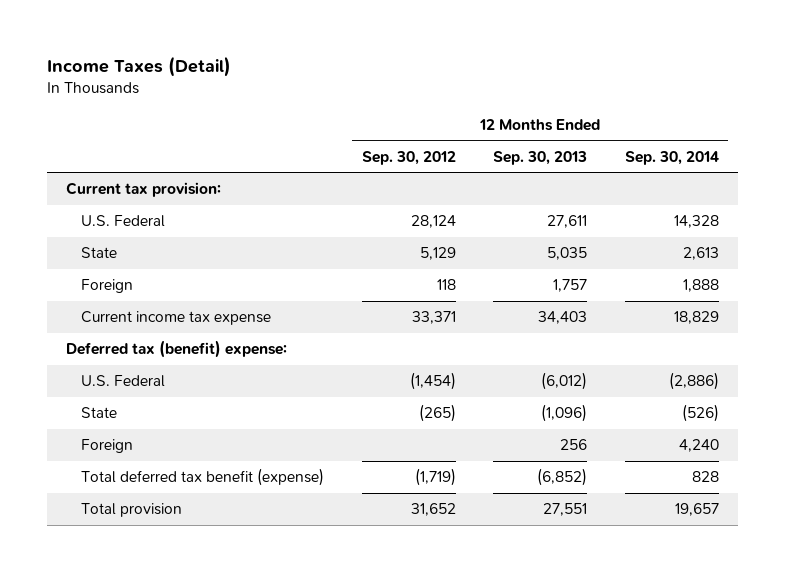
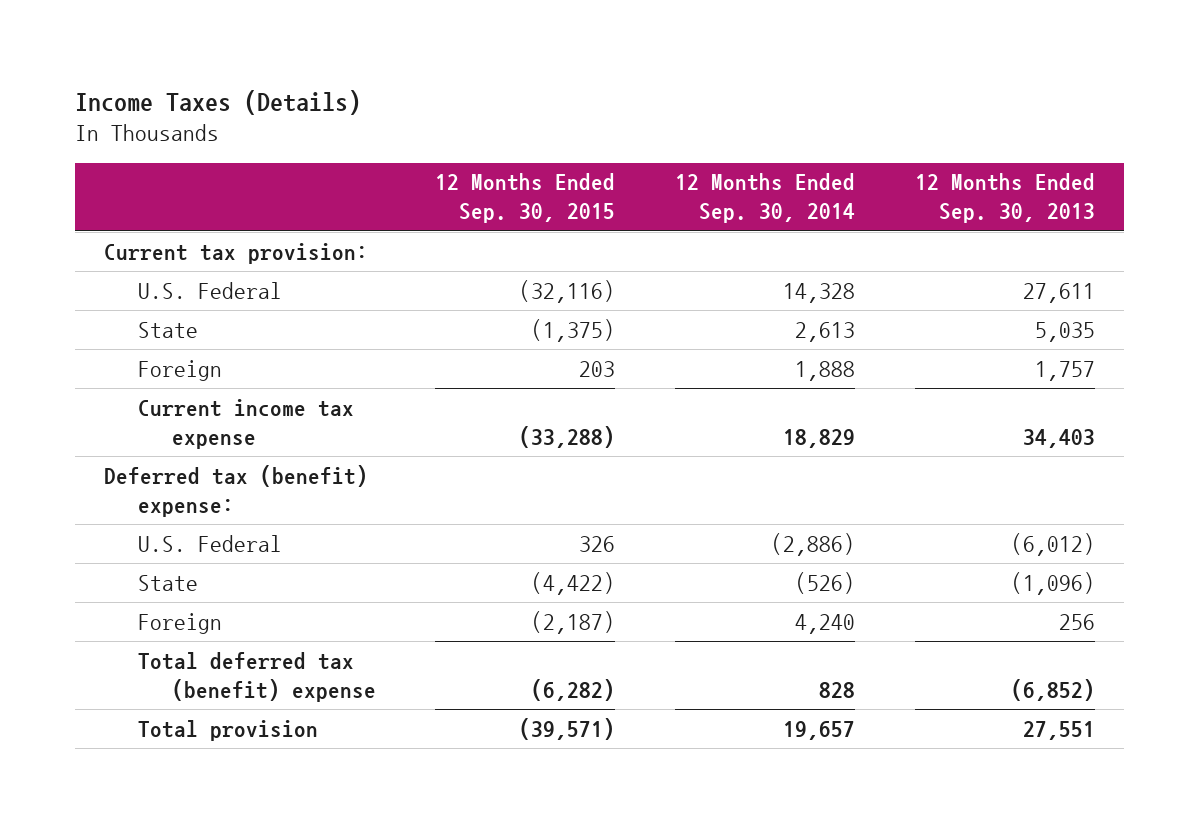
- Income Taxes (Detail)
+ Income Taxes (Details)
- | 12 Months Ended Sep. 30, 2012 | 12 Months Ended Sep. 30, 2013 | 12 Months Ended Sep. 30, 2014
+ | 12 Months Ended Sep. 30, 2015 | 12 Months Ended Sep. 30, 2014 | 12 Months Ended Sep. 30, 2013
- Total deferred tax benefit (expense) | (1,719) | (6,852) | 828
+ Total deferred tax (benefit) expense | (6,282) | 828 | (6,852)

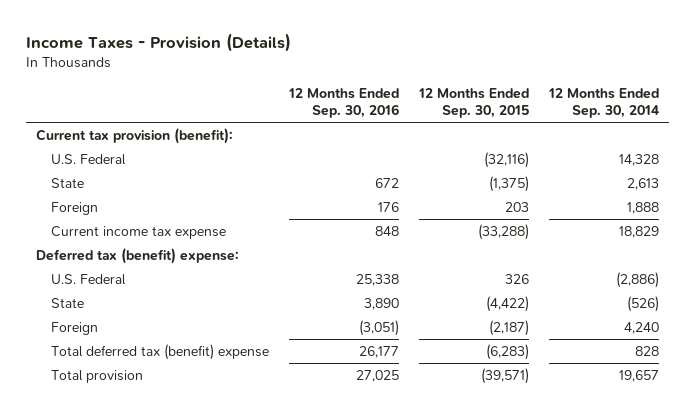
- Income Taxes (Details)
+ Income Taxes - Provision (Details)
- | 12 Months Ended Sep. 30, 2015 | 12 Months Ended Sep. 30, 2014 | 12 Months Ended Sep. 30, 2013
+ | 12 Months Ended Sep. 30, 2016 | 12 Months Ended Sep. 30, 2015 | 12 Months Ended Sep. 30, 2014
- Current tax provision:
+ Current tax provision (benefit):
- Total deferred tax (benefit) expense | (6,282) | 828 | (6,852)
+ Total deferred tax (benefit) expense | 26,177 | (6,283) | 828

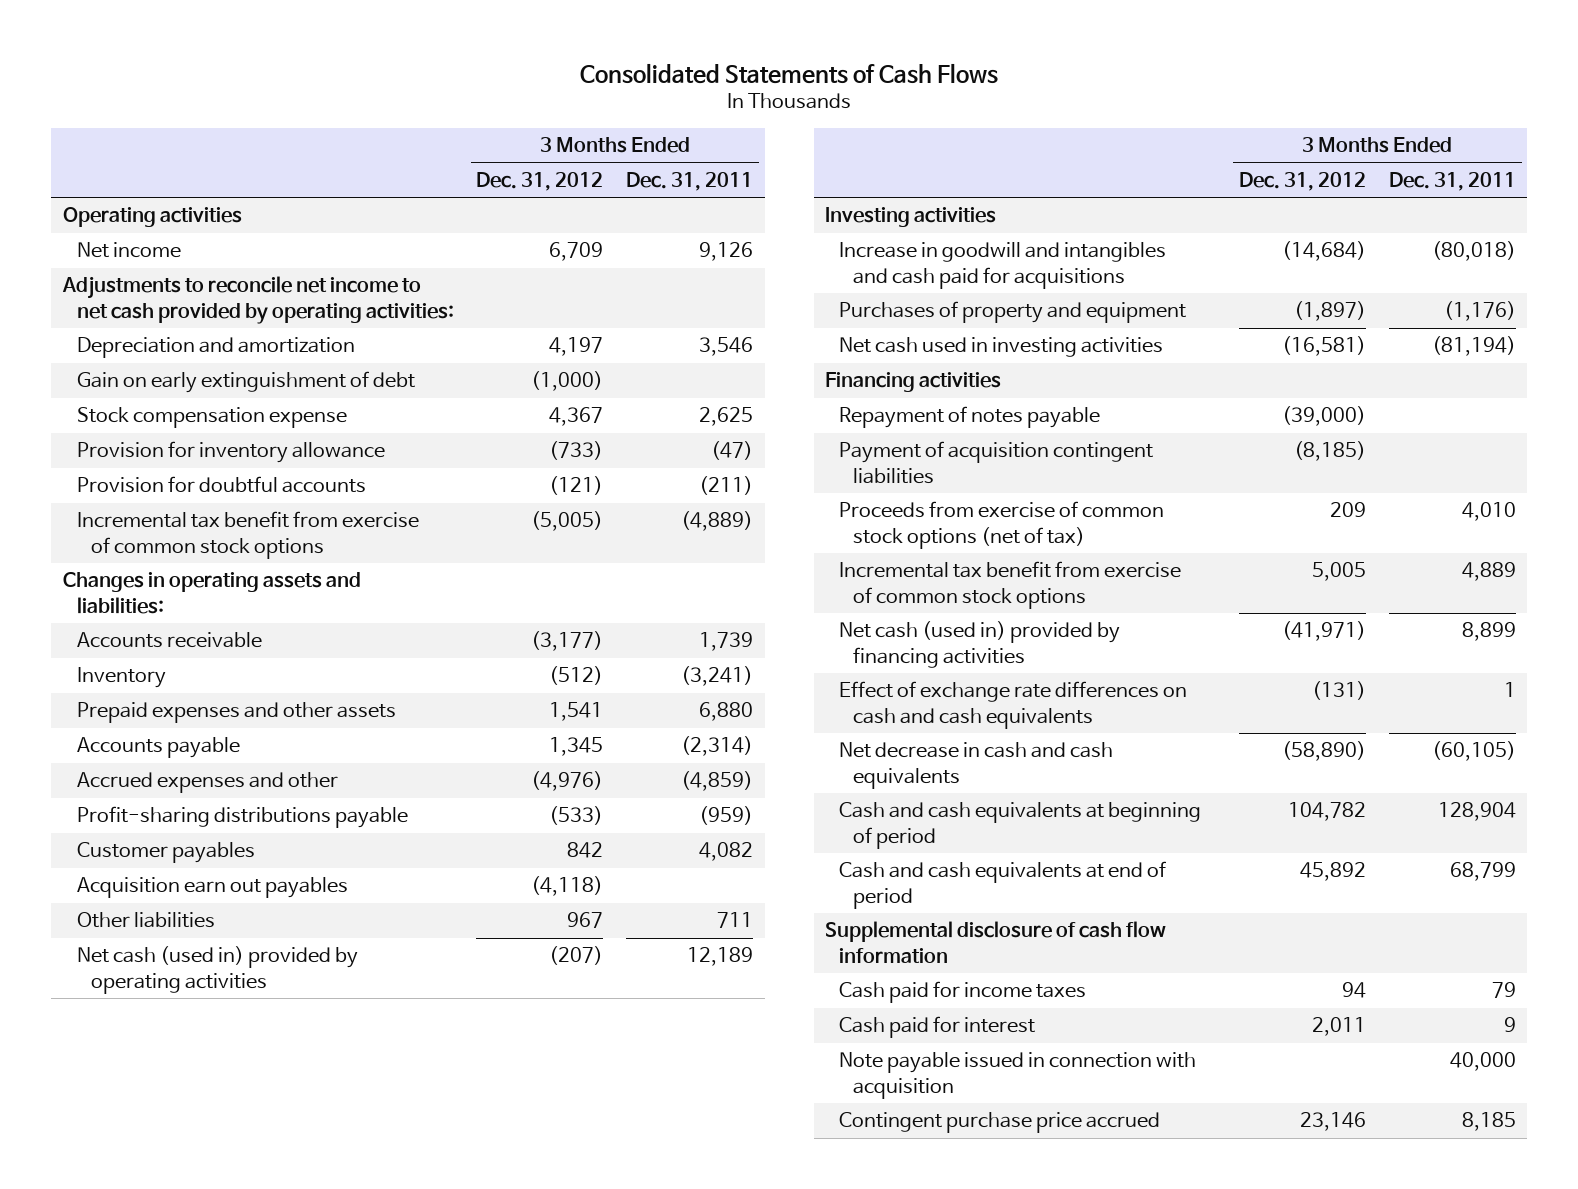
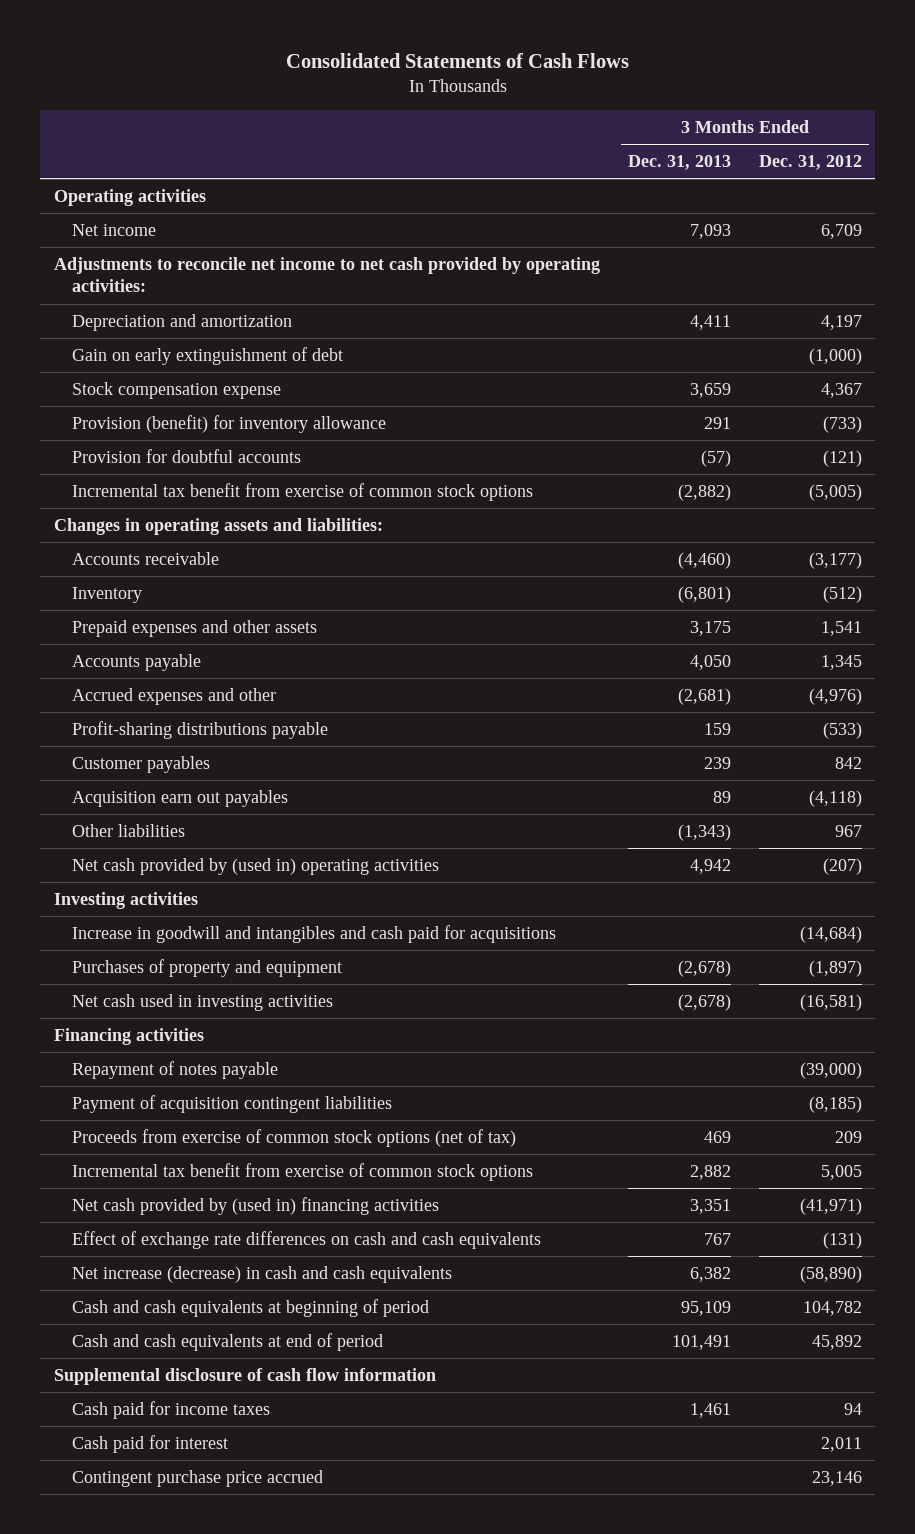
- | 3 Months Ended Dec. 31, 2012 | 3 Months Ended Dec. 31, 2011
+ | 3 Months Ended Dec. 31, 2013 | 3 Months Ended Dec. 31, 2012
- Provision for inventory allowance | (733) | (47)
+ Provision (benefit) for inventory allowance | 291 | (733)
- Net cash (used in) provided by operating activities | (207) | 12,189
+ Net cash provided by (used in) operating activities | 4,942 | (207)
- Net cash (used in) provided by financing activities | (41,971) | 8,899
+ Net cash provided by (used in) financing activities | 3,351 | (41,971)
- Net decrease in cash and cash equivalents | (58,890) | (60,105)
+ Net increase (decrease) in cash and cash equivalents | 6,382 | (58,890)
- Note payable issued in connection with acquisition | | 40,000

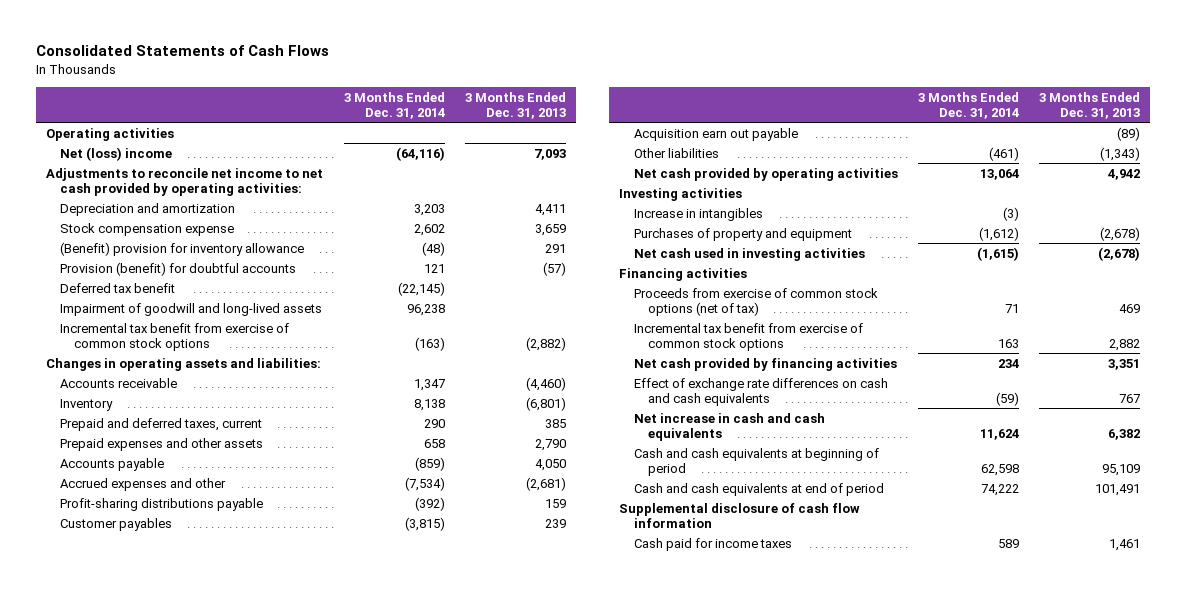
- | 3 Months Ended Dec. 31, 2013 | 3 Months Ended Dec. 31, 2012
+ | 3 Months Ended Dec. 31, 2014 | 3 Months Ended Dec. 31, 2013
- Net income | 7,093 | 6,709
+ Net (loss) income | (64,116) | 7,093
- Gain on early extinguishment of debt | | (1,000)
- Provision (benefit) for inventory allowance | 291 | (733)
- Provision for doubtful accounts | (57) | (121)
+ (Benefit) provision for inventory allowance | (48) | 291
+ Provision (benefit) for doubtful accounts | 121 | (57)
+ Deferred tax benefit | (22,145) |
+ Impairment of goodwill and long-lived assets | 96,238 |
- Prepaid expenses and other assets | 3,175 | 1,541
+ Prepaid and deferred taxes, current | 290 | 385
+ Prepaid expenses and other assets | 658 | 2,790
- Acquisition earn out payables | 89 | (4,118)
+ Acquisition earn out payable | | (89)
- Net cash provided by (used in) operating activities | 4,942 | (207)
+ Net cash provided by operating activities | 13,064 | 4,942
- Increase in goodwill and intangibles and cash paid for acquisitions | | (14,684)
+ Increase in intangibles | (3) |
- Repayment of notes payable | | (39,000)
- Payment of acquisition contingent liabilities | | (8,185)
- Net cash provided by (used in) financing activities | 3,351 | (41,971)
+ Net cash provided by financing activities | 234 | 3,351
- Net increase (decrease) in cash and cash equivalents | 6,382 | (58,890)
+ Net increase in cash and cash equivalents | 11,624 | 6,382
- Cash paid for interest | | 2,011
- Contingent purchase price accrued | | 23,146

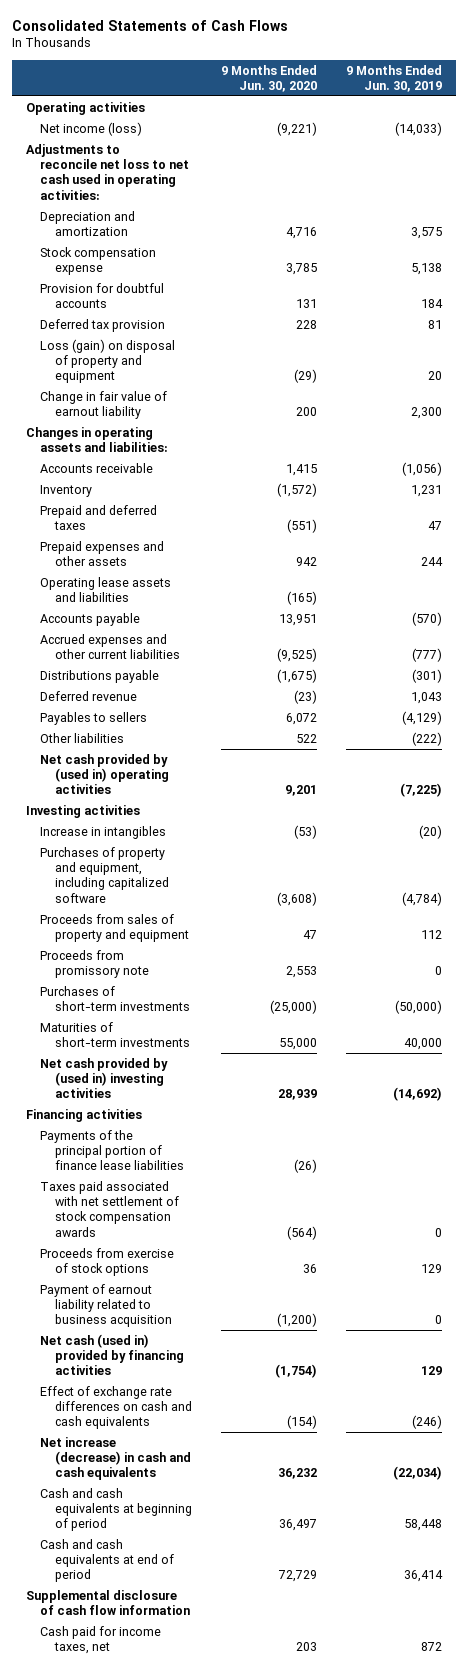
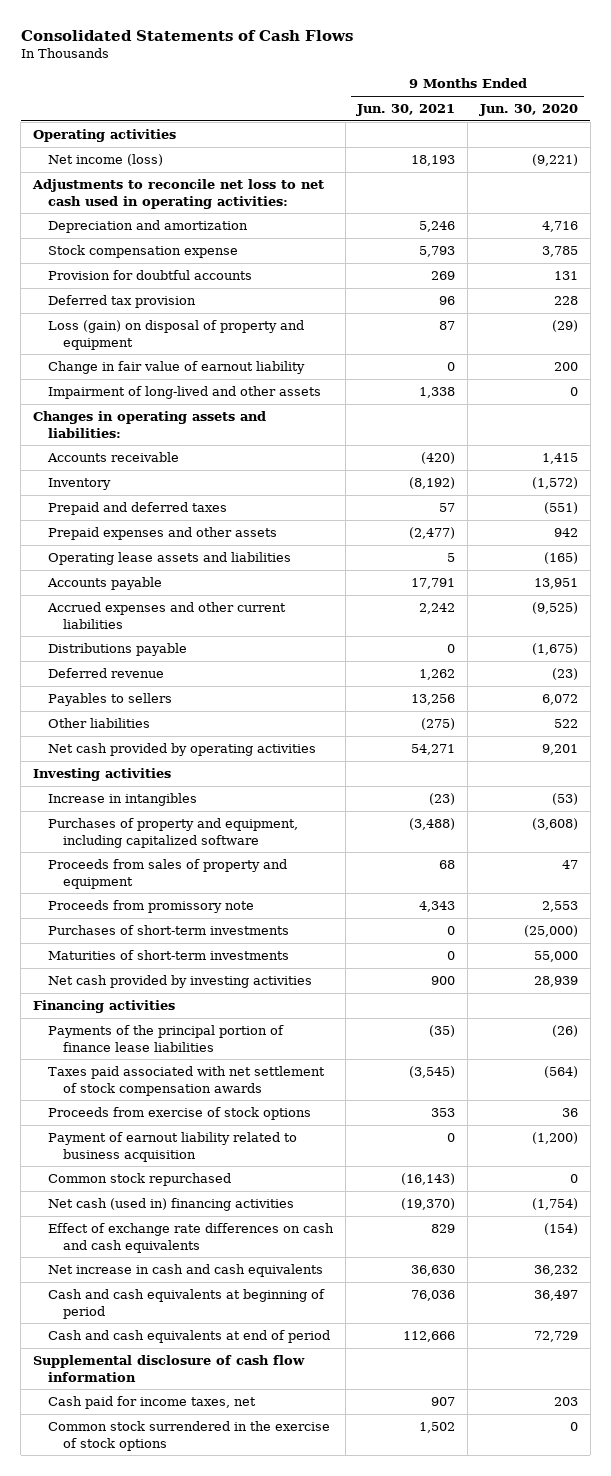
- | 9 Months Ended Jun. 30, 2020 | 9 Months Ended Jun. 30, 2019
+ | 9 Months Ended Jun. 30, 2021 | 9 Months Ended Jun. 30, 2020
+ Impairment of long-lived and other assets | 1,338 | 0
- Net cash provided by (used in) operating activities | 9,201 | (7,225)
+ Net cash provided by operating activities | 54,271 | 9,201
- Net cash provided by (used in) investing activities | 28,939 | (14,692)
+ Net cash provided by investing activities | 900 | 28,939
- Net cash (used in) provided by financing activities | (1,754) | 129
+ Common stock repurchased | (16,143) | 0
+ Net cash (used in) financing activities | (19,370) | (1,754)
- Net increase (decrease) in cash and cash equivalents | 36,232 | (22,034)
+ Net increase in cash and cash equivalents | 36,630 | 36,232
+ Common stock surrendered in the exercise of stock options | 1,502 | 0

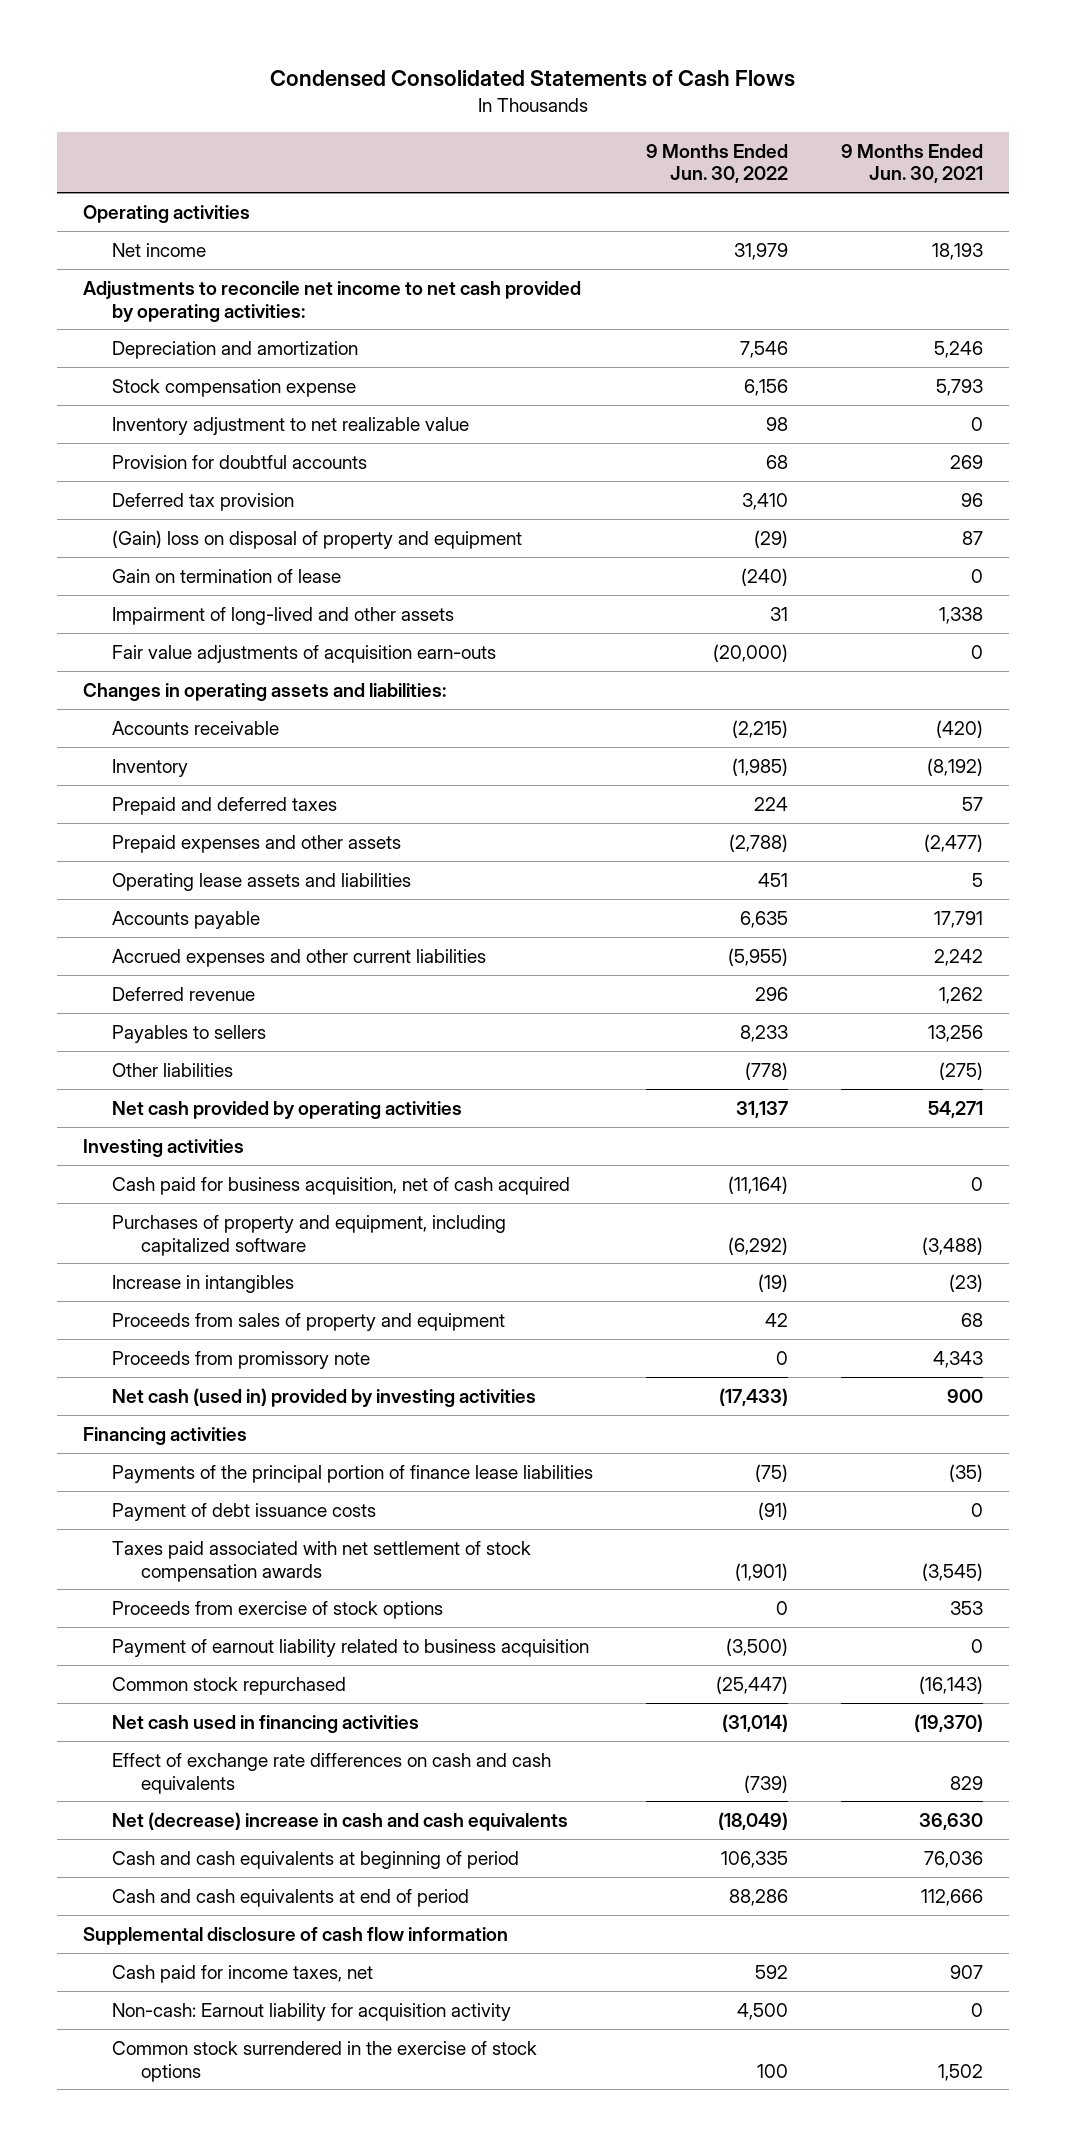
- Consolidated Statements of Cash Flows
+ Condensed Consolidated Statements of Cash Flows
- | 9 Months Ended Jun. 30, 2021 | 9 Months Ended Jun. 30, 2020
+ | 9 Months Ended Jun. 30, 2022 | 9 Months Ended Jun. 30, 2021
- Net income (loss) | 18,193 | (9,221)
- Adjustments to reconcile net loss to net cash used in operating activities:
+ Net income | 31,979 | 18,193
+ Adjustments to reconcile net income to net cash provided by operating activities:
+ Inventory adjustment to net realizable value | 98 | 0
- Loss (gain) on disposal of property and equipment | 87 | (29)
- Change in fair value of earnout liability | 0 | 200
+ (Gain) loss on disposal of property and equipment | (29) | 87
+ Gain on termination of lease | (240) | 0
+ Fair value adjustments of acquisition earn-outs | (20,000) | 0
- Distributions payable | 0 | (1,675)
+ Cash paid for business acquisition, net of cash acquired | (11,164) | 0
moved down: Increase in intangibles | (19) | (23)
- Purchases of short-term investments | 0 | (25,000)
- Maturities of short-term investments | 0 | 55,000
- Net cash provided by investing activities | 900 | 28,939
+ Net cash (used in) provided by investing activities | (17,433) | 900
+ Payment of debt issuance costs | (91) | 0
- Net cash (used in) financing activities | (19,370) | (1,754)
+ Net cash used in financing activities | (31,014) | (19,370)
- Net increase in cash and cash equivalents | 36,630 | 36,232
+ Net (decrease) increase in cash and cash equivalents | (18,049) | 36,630
+ Non-cash: Earnout liability for acquisition activity | 4,500 | 0

